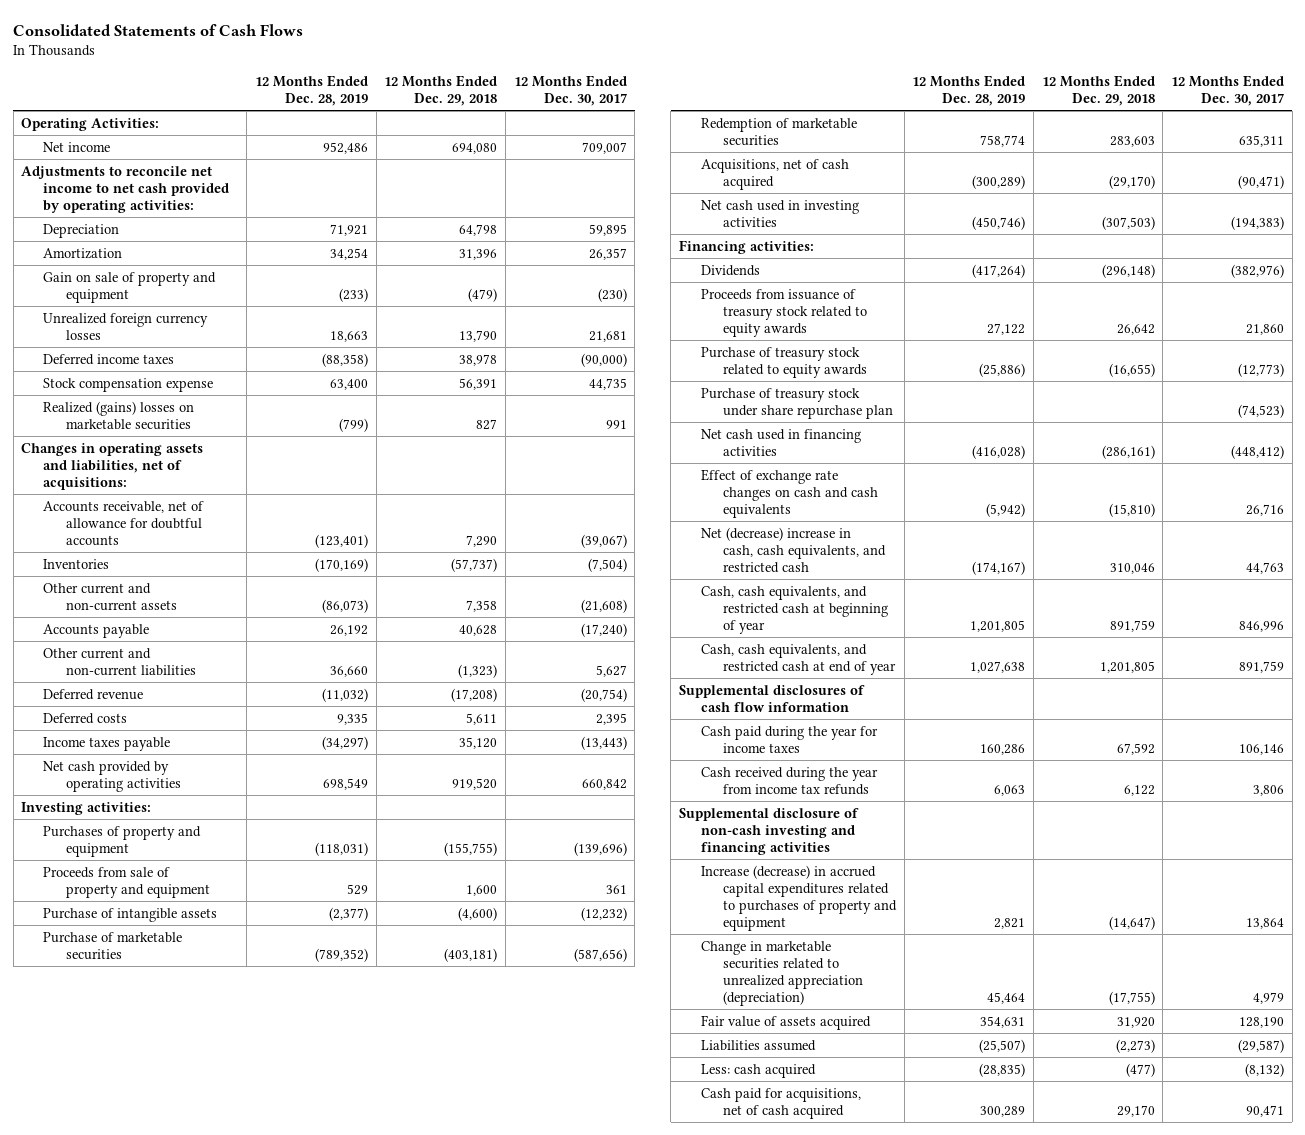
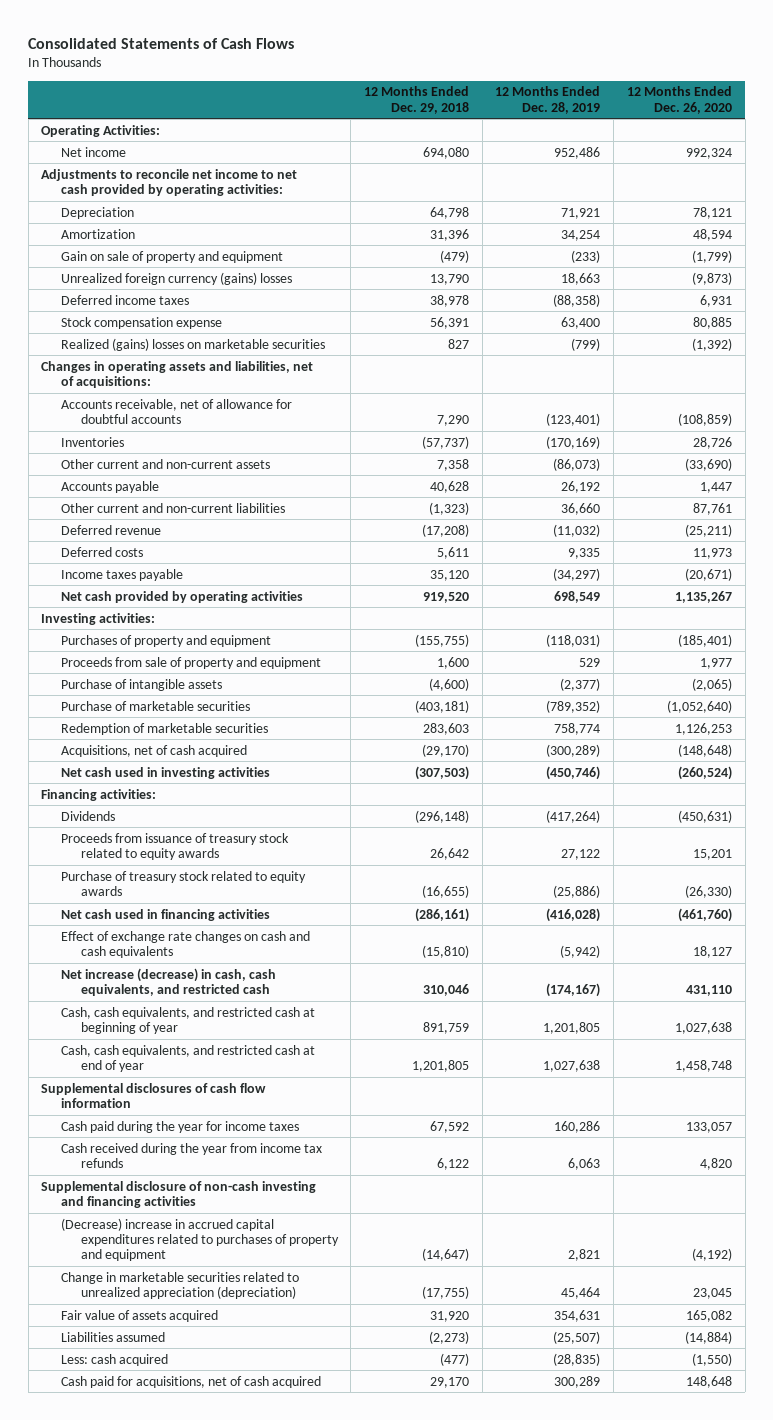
- | 12 Months Ended Dec. 28, 2019 | 12 Months Ended Dec. 29, 2018 | 12 Months Ended Dec. 30, 2017
+ | 12 Months Ended Dec. 29, 2018 | 12 Months Ended Dec. 28, 2019 | 12 Months Ended Dec. 26, 2020
- Unrealized foreign currency losses | 18,663 | 13,790 | 21,681
+ Unrealized foreign currency (gains) losses | 13,790 | 18,663 | (9,873)
- Purchase of treasury stock under share repurchase plan | | | (74,523)
- Net (decrease) increase in cash, cash equivalents, and restricted cash | (174,167) | 310,046 | 44,763
+ Net increase (decrease) in cash, cash equivalents, and restricted cash | 310,046 | (174,167) | 431,110
- Increase (decrease) in accrued capital expenditures related to purchases of property and equipment | 2,821 | (14,647) | 13,864
+ (Decrease) increase in accrued capital expenditures related to purchases of property and equipment | (14,647) | 2,821 | (4,192)

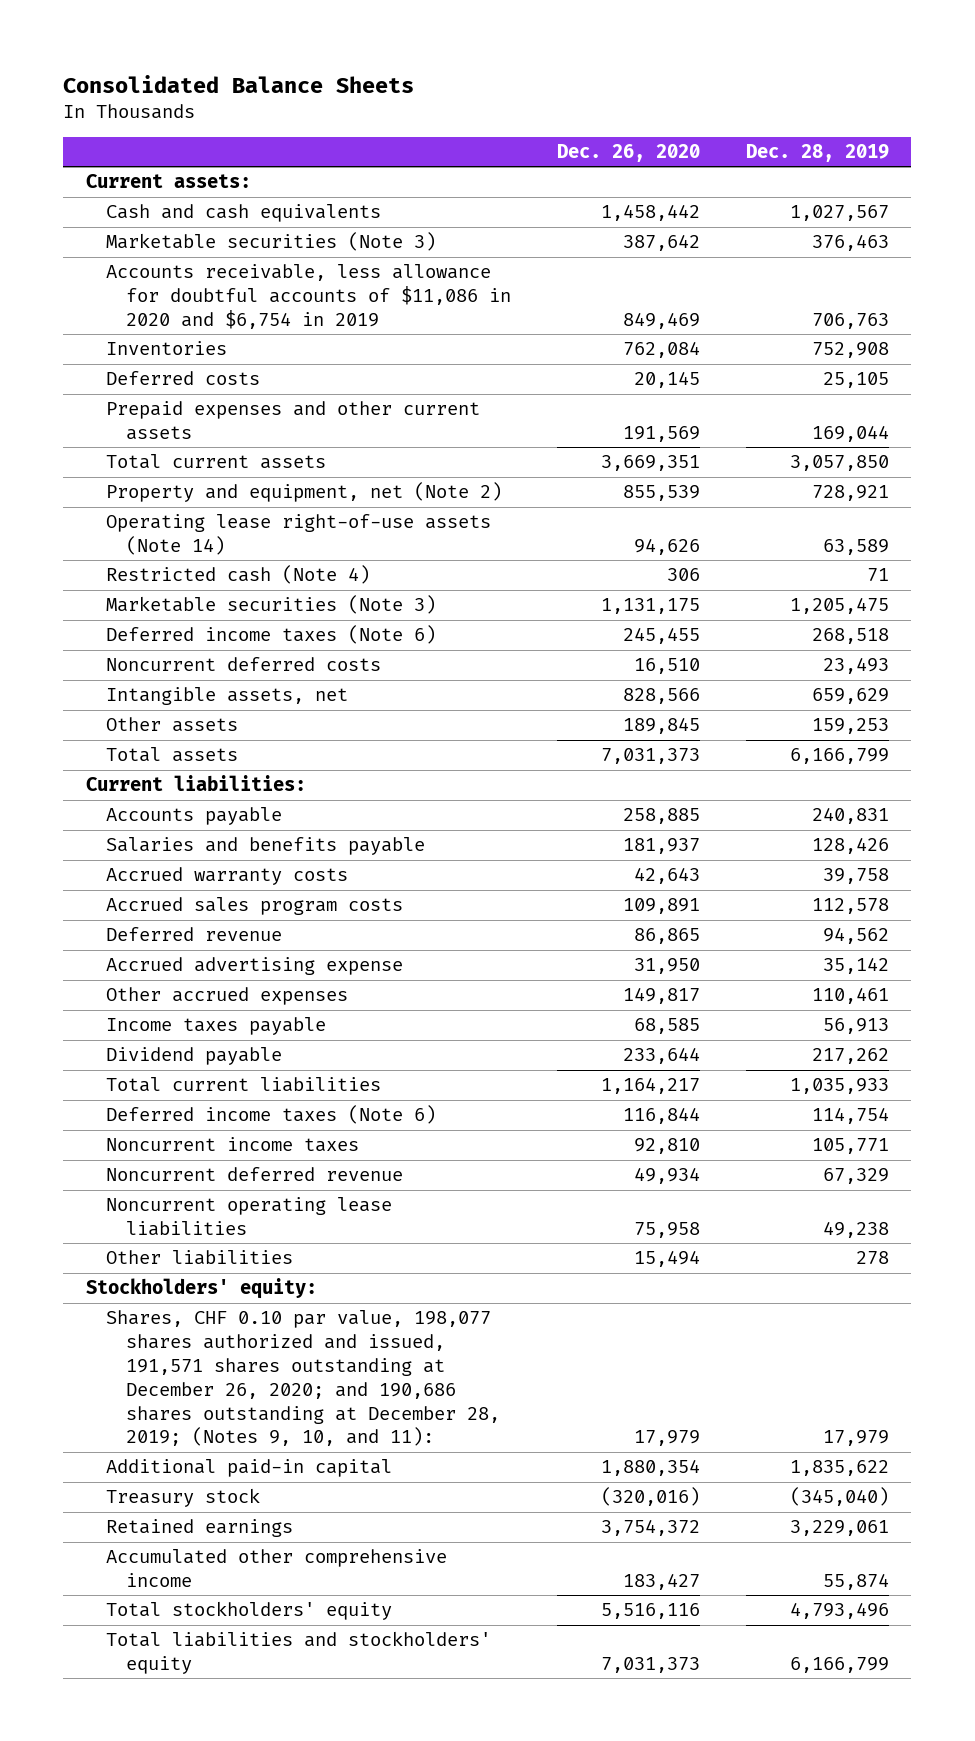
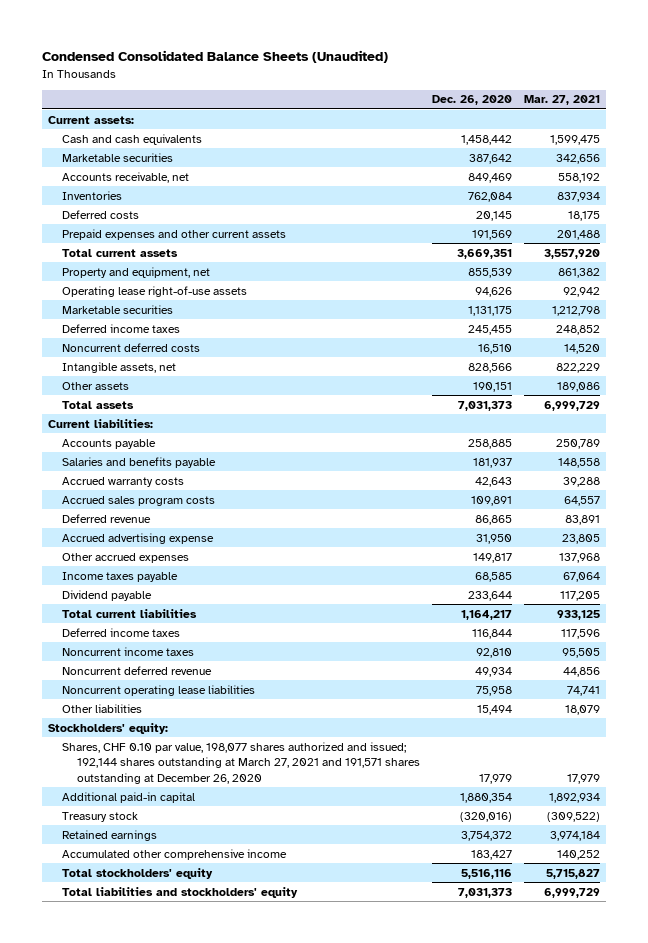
- Consolidated Balance Sheets
+ Condensed Consolidated Balance Sheets (Unaudited)
- | Dec. 26, 2020 | Dec. 28, 2019
+ | Dec. 26, 2020 | Mar. 27, 2021
- Marketable securities (Note 3) | 387,642 | 376,463
- Accounts receivable, less allowance for doubtful accounts of $11,086 in 2020 and $6,754 in 2019 | 849,469 | 706,763
+ Marketable securities | 387,642 | 342,656
+ Accounts receivable, net | 849,469 | 558,192
- Property and equipment, net (Note 2) | 855,539 | 728,921
- Operating lease right-of-use assets (Note 14) | 94,626 | 63,589
- Restricted cash (Note 4) | 306 | 71
- Marketable securities (Note 3) | 1,131,175 | 1,205,475
- Deferred income taxes (Note 6) | 245,455 | 268,518
+ Property and equipment, net | 855,539 | 861,382
+ Operating lease right-of-use assets | 94,626 | 92,942
+ Marketable securities | 1,131,175 | 1,212,798
+ Deferred income taxes | 245,455 | 248,852
- Other assets | 189,845 | 159,253
+ Other assets | 190,151 | 189,086
- Deferred income taxes (Note 6) | 116,844 | 114,754
+ Deferred income taxes | 116,844 | 117,596
- Shares, CHF 0.10 par value, 198,077 shares authorized and issued, 191,571 shares outstanding at December 26, 2020; and 190,686 shares outstanding at December 28, 2019; (Notes 9, 10, and 11): | 17,979 | 17,979
+ Shares, CHF 0.10 par value, 198,077 shares authorized and issued; 192,144 shares outstanding at March 27, 2021 and 191,571 shares outstanding at December 26, 2020 | 17,979 | 17,979

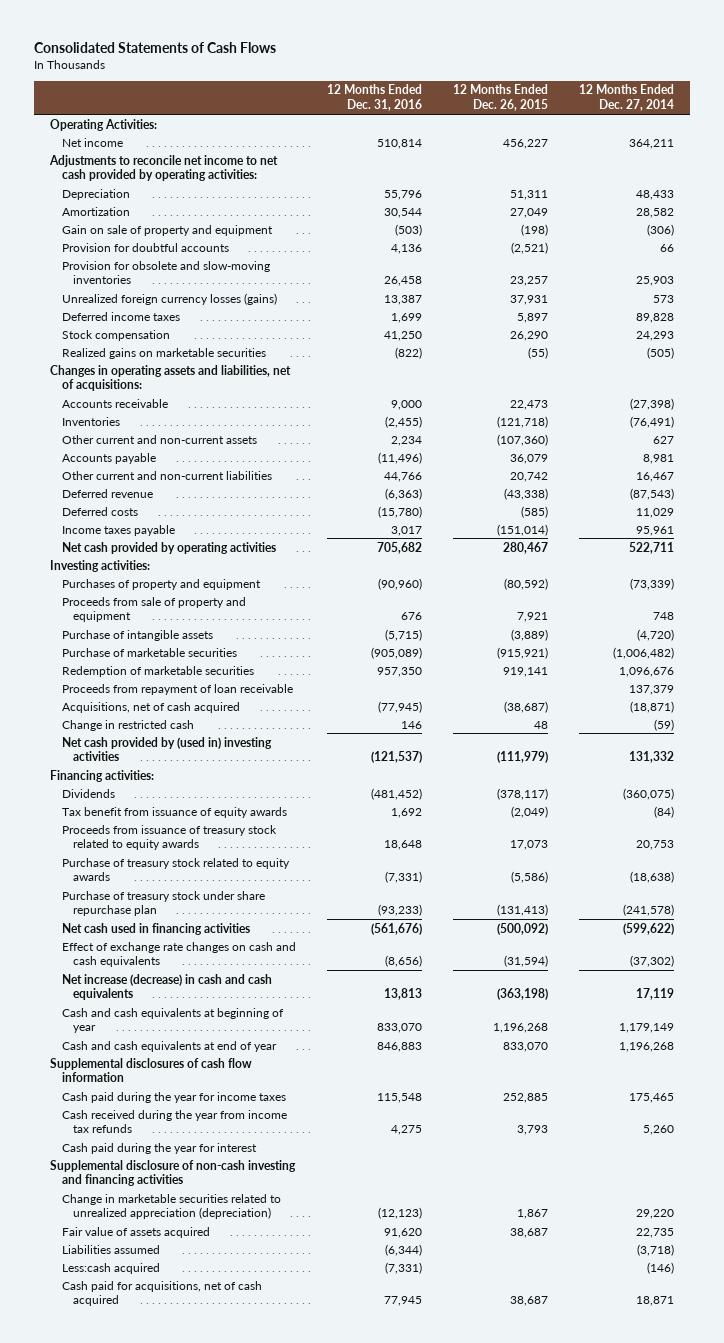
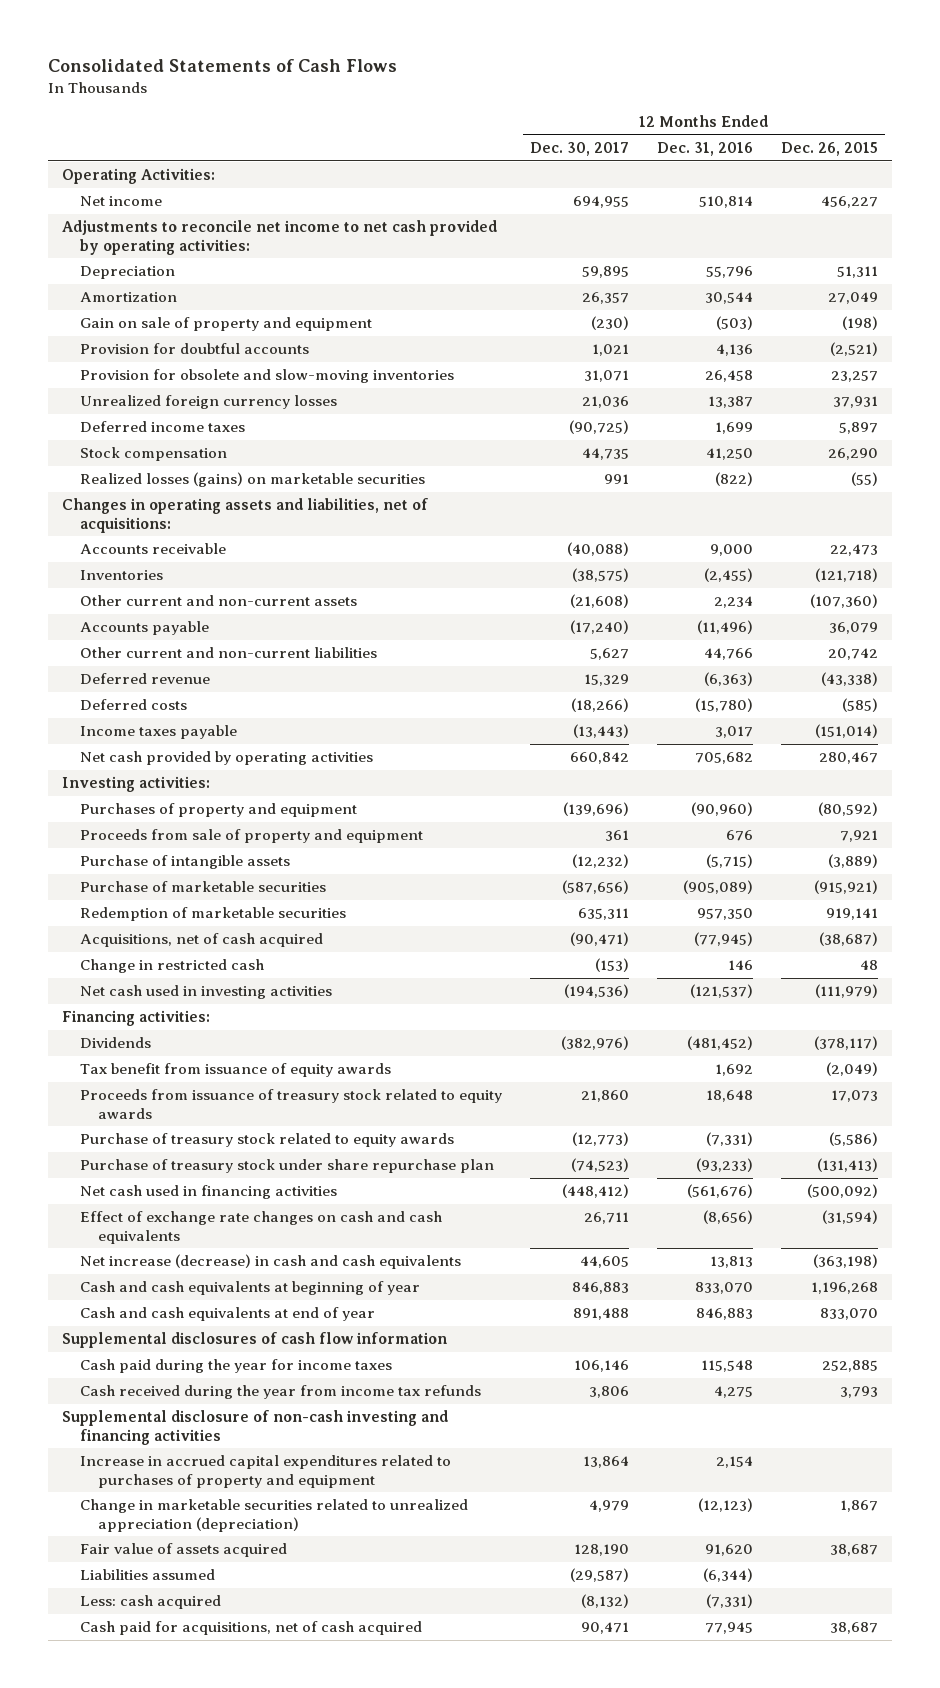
- | 12 Months Ended Dec. 31, 2016 | 12 Months Ended Dec. 26, 2015 | 12 Months Ended Dec. 27, 2014
+ | 12 Months Ended Dec. 30, 2017 | 12 Months Ended Dec. 31, 2016 | 12 Months Ended Dec. 26, 2015
- Unrealized foreign currency losses (gains) | 13,387 | 37,931 | 573
+ Unrealized foreign currency losses | 21,036 | 13,387 | 37,931
- Realized gains on marketable securities | (822) | (55) | (505)
+ Realized losses (gains) on marketable securities | 991 | (822) | (55)
- Proceeds from repayment of loan receivable | | | 137,379
- Net cash provided by (used in) investing activities | (121,537) | (111,979) | 131,332
+ Net cash used in investing activities | (194,536) | (121,537) | (111,979)
- Cash paid during the year for interest
+ Increase in accrued capital expenditures related to purchases of property and equipment | 13,864 | 2,154 |
- Less:cash acquired | (7,331) | | (146)
+ Less: cash acquired | (8,132) | (7,331) |

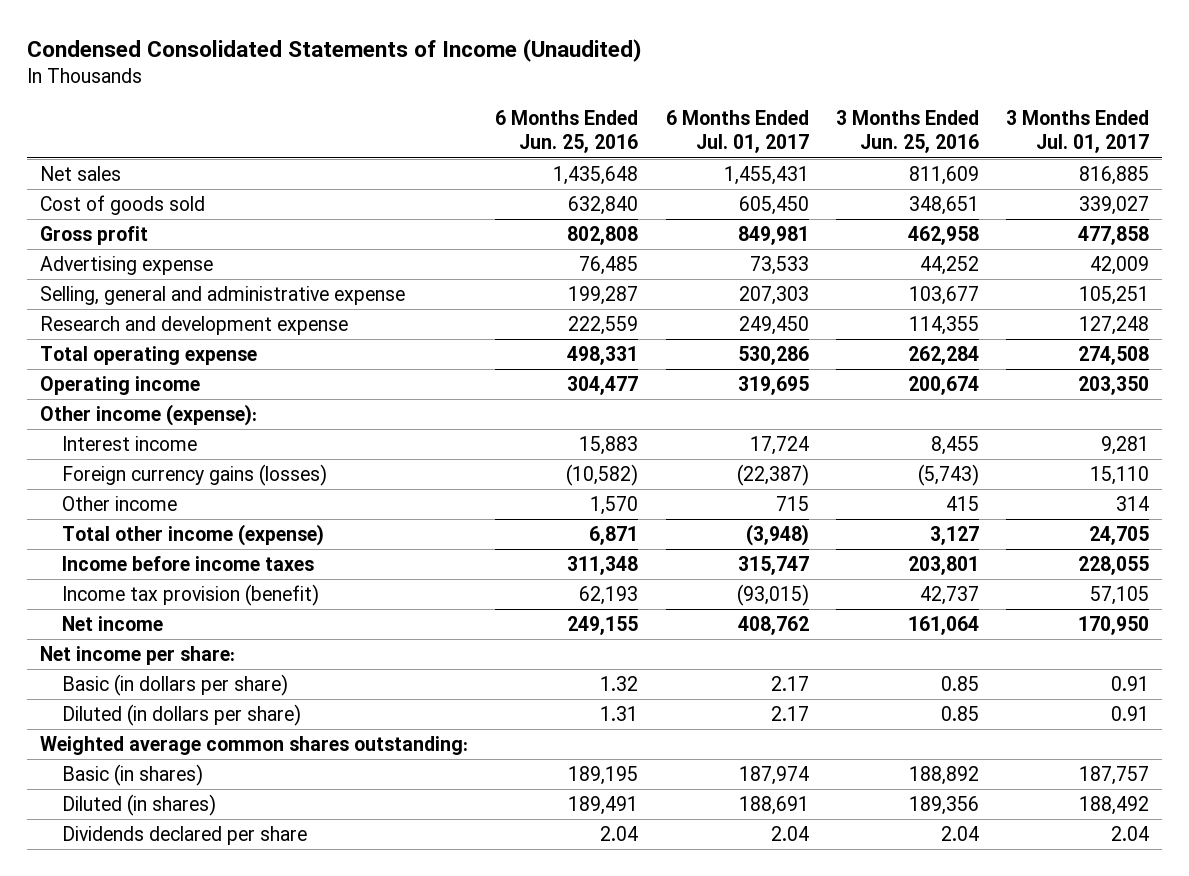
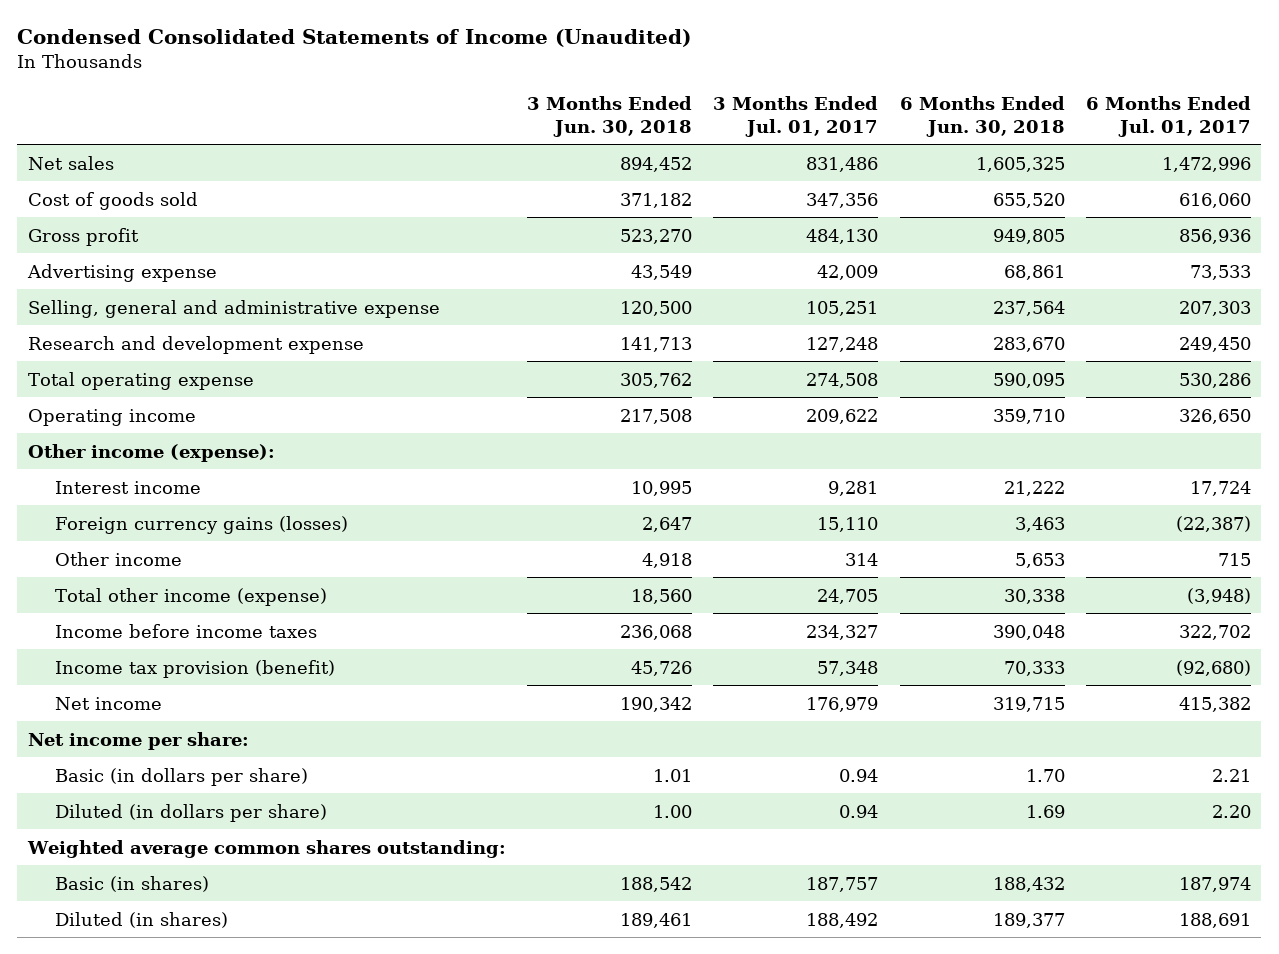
- | 6 Months Ended Jun. 25, 2016 | 6 Months Ended Jul. 01, 2017 | 3 Months Ended Jun. 25, 2016 | 3 Months Ended Jul. 01, 2017
+ | 3 Months Ended Jun. 30, 2018 | 3 Months Ended Jul. 01, 2017 | 6 Months Ended Jun. 30, 2018 | 6 Months Ended Jul. 01, 2017
- Net sales | 1,435,648 | 1,455,431 | 811,609 | 816,885
- Cost of goods sold | 632,840 | 605,450 | 348,651 | 339,027
- Gross profit | 802,808 | 849,981 | 462,958 | 477,858
+ Net sales | 894,452 | 831,486 | 1,605,325 | 1,472,996
+ Cost of goods sold | 371,182 | 347,356 | 655,520 | 616,060
+ Gross profit | 523,270 | 484,130 | 949,805 | 856,936
- Operating income | 304,477 | 319,695 | 200,674 | 203,350
+ Operating income | 217,508 | 209,622 | 359,710 | 326,650
- Income before income taxes | 311,348 | 315,747 | 203,801 | 228,055
- Income tax provision (benefit) | 62,193 | (93,015) | 42,737 | 57,105
- Net income | 249,155 | 408,762 | 161,064 | 170,950
+ Income before income taxes | 236,068 | 234,327 | 390,048 | 322,702
+ Income tax provision (benefit) | 45,726 | 57,348 | 70,333 | (92,680)
+ Net income | 190,342 | 176,979 | 319,715 | 415,382
- Basic (in dollars per share) | 1.32 | 2.17 | 0.85 | 0.91
- Diluted (in dollars per share) | 1.31 | 2.17 | 0.85 | 0.91
+ Basic (in dollars per share) | 1.01 | 0.94 | 1.70 | 2.21
+ Diluted (in dollars per share) | 1.00 | 0.94 | 1.69 | 2.20
- Dividends declared per share | 2.04 | 2.04 | 2.04 | 2.04

